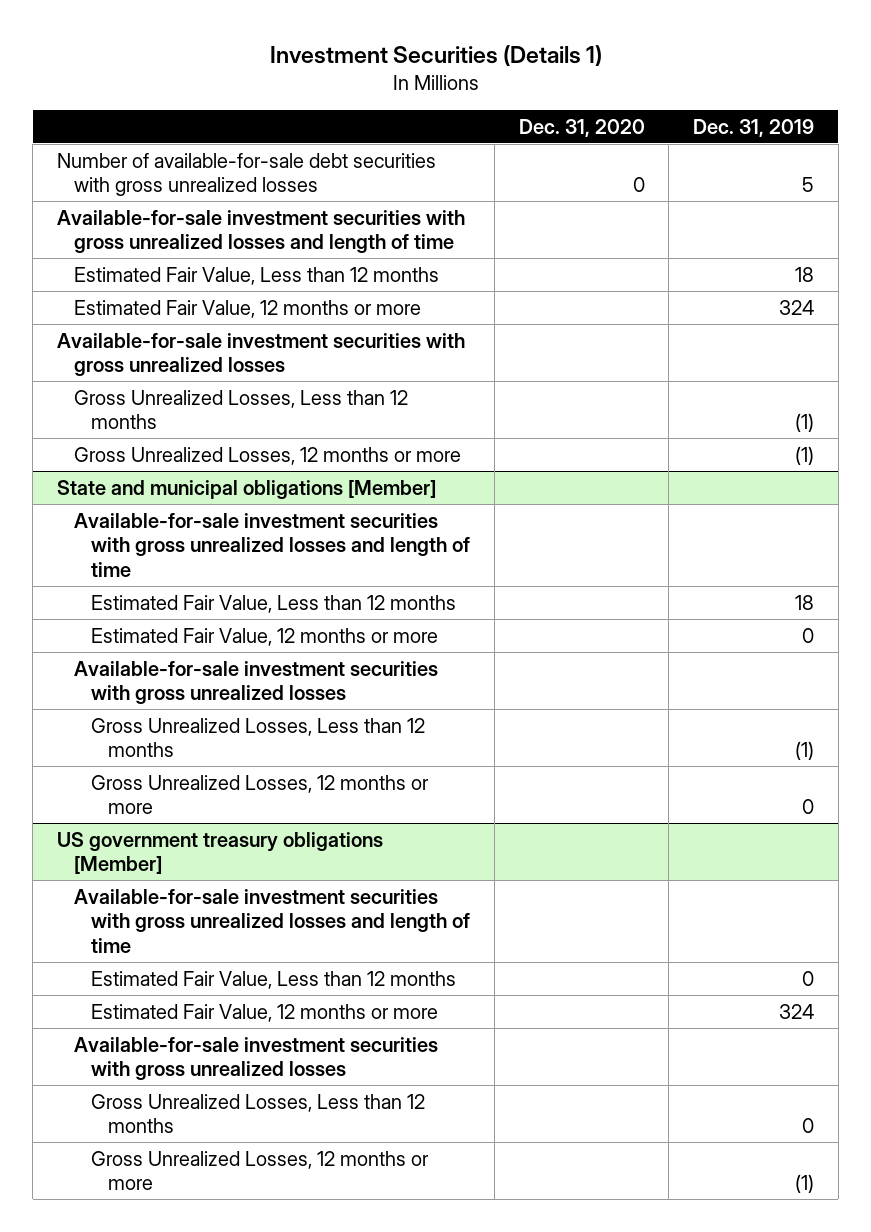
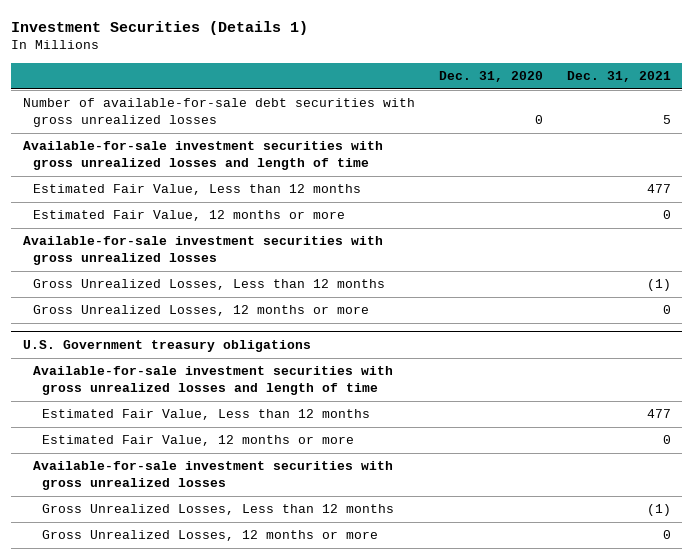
- | Dec. 31, 2020 | Dec. 31, 2019
+ | Dec. 31, 2020 | Dec. 31, 2021
- State and municipal obligations [Member]
- Available-for-sale investment securities with gross unrealized losses and length of time
- Estimated Fair Value, Less than 12 months | | 18
- Estimated Fair Value, 12 months or more | | 0
- Available-for-sale investment securities with gross unrealized losses
- Gross Unrealized Losses, Less than 12 months | | (1)
- Gross Unrealized Losses, 12 months or more | | 0
- US government treasury obligations [Member]
+ U.S. Government treasury obligations

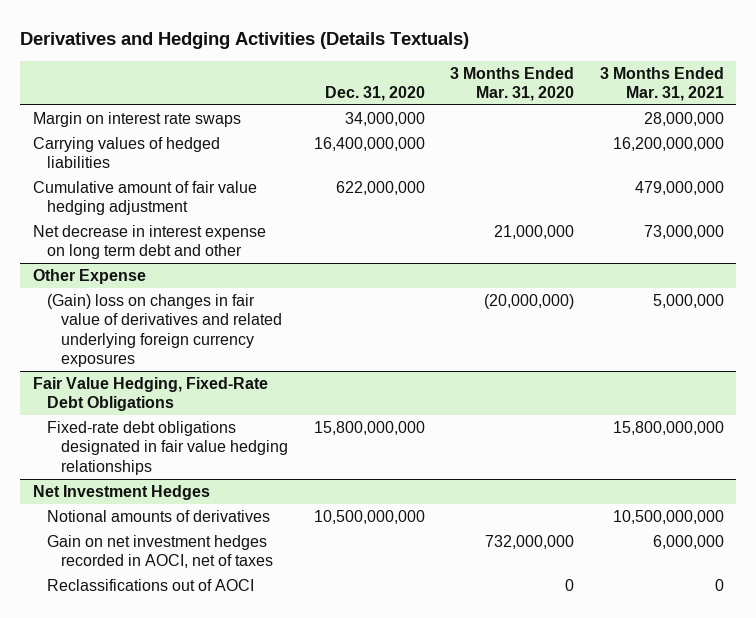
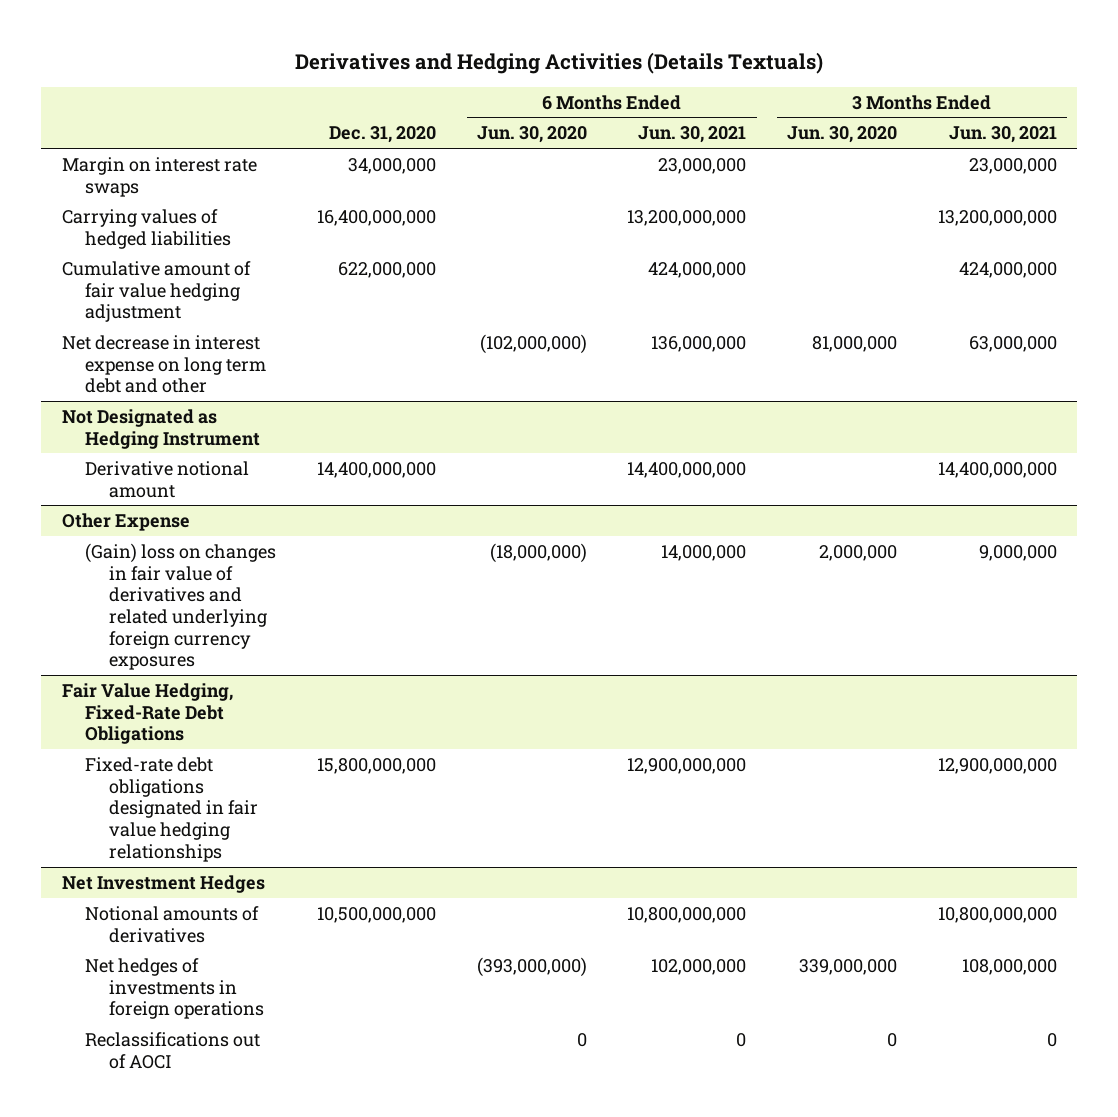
- | Dec. 31, 2020 | 3 Months Ended Mar. 31, 2020 | 3 Months Ended Mar. 31, 2021
+ | Dec. 31, 2020 | 6 Months Ended Jun. 30, 2020 | 6 Months Ended Jun. 30, 2021 | 3 Months Ended Jun. 30, 2020 | 3 Months Ended Jun. 30, 2021
+ Not Designated as Hedging Instrument
+ Derivative notional amount | 14,400,000,000 | | 14,400,000,000 | | 14,400,000,000
@ Net Investment Hedges
- Gain on net investment hedges recorded in AOCI, net of taxes | | 732,000,000 | 6,000,000
+ Net hedges of investments in foreign operations | | (393,000,000) | 102,000,000 | 339,000,000 | 108,000,000

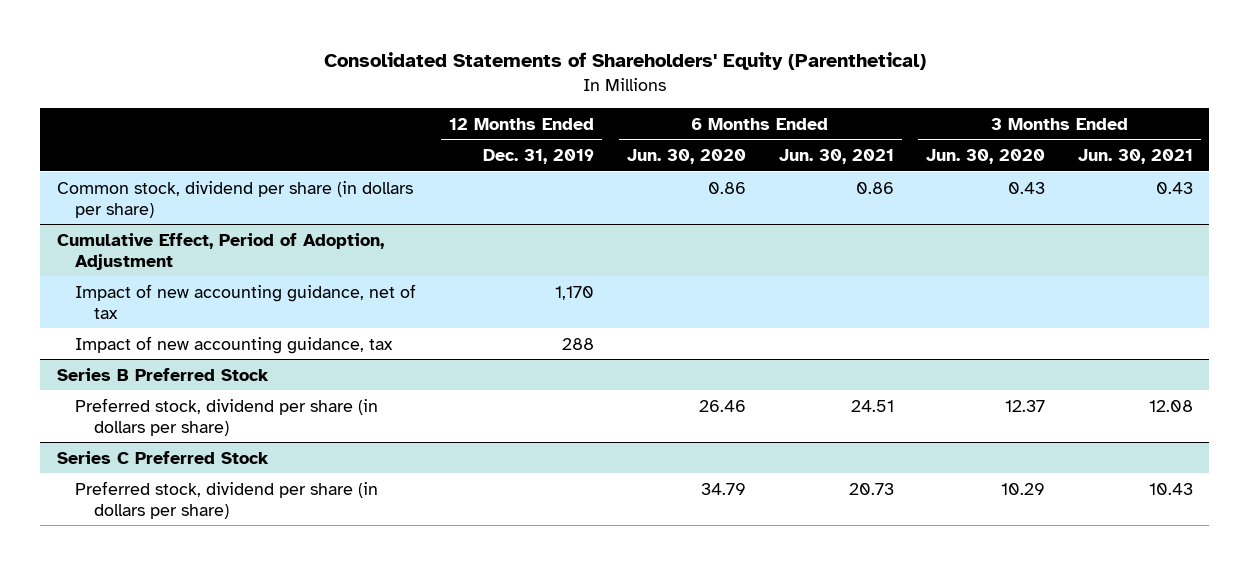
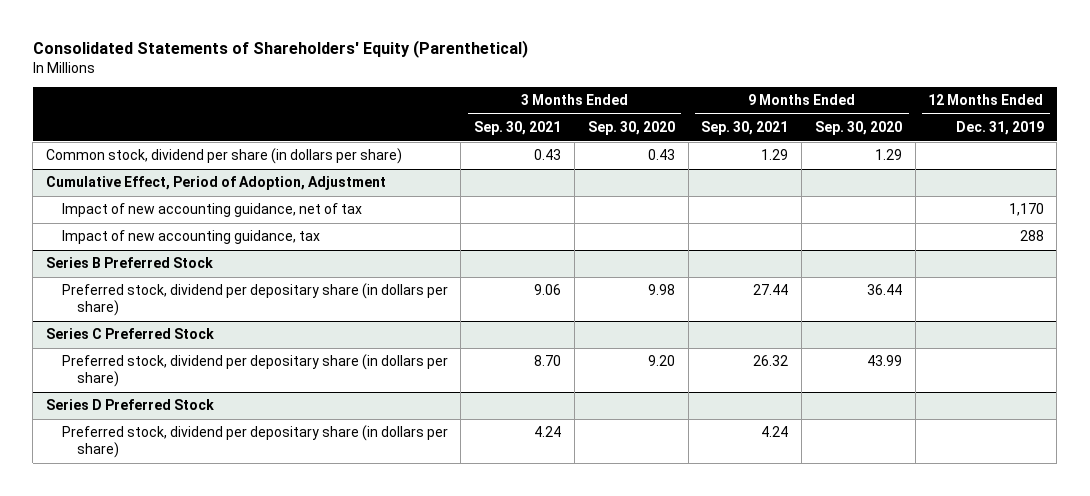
- | 12 Months Ended Dec. 31, 2019 | 6 Months Ended Jun. 30, 2020 | 6 Months Ended Jun. 30, 2021 | 3 Months Ended Jun. 30, 2020 | 3 Months Ended Jun. 30, 2021
+ | 3 Months Ended Sep. 30, 2021 | 3 Months Ended Sep. 30, 2020 | 9 Months Ended Sep. 30, 2021 | 9 Months Ended Sep. 30, 2020 | 12 Months Ended Dec. 31, 2019
@ Series B Preferred Stock
- Preferred stock, dividend per share (in dollars per share) | | 26.46 | 24.51 | 12.37 | 12.08
+ Preferred stock, dividend per depositary share (in dollars per share) | 9.06 | 9.98 | 27.44 | 36.44 |
@ Series C Preferred Stock
- Preferred stock, dividend per share (in dollars per share) | | 34.79 | 20.73 | 10.29 | 10.43
+ Preferred stock, dividend per depositary share (in dollars per share) | 8.70 | 9.20 | 26.32 | 43.99 |
+ Series D Preferred Stock
+ Preferred stock, dividend per depositary share (in dollars per share) | 4.24 | | 4.24 | |

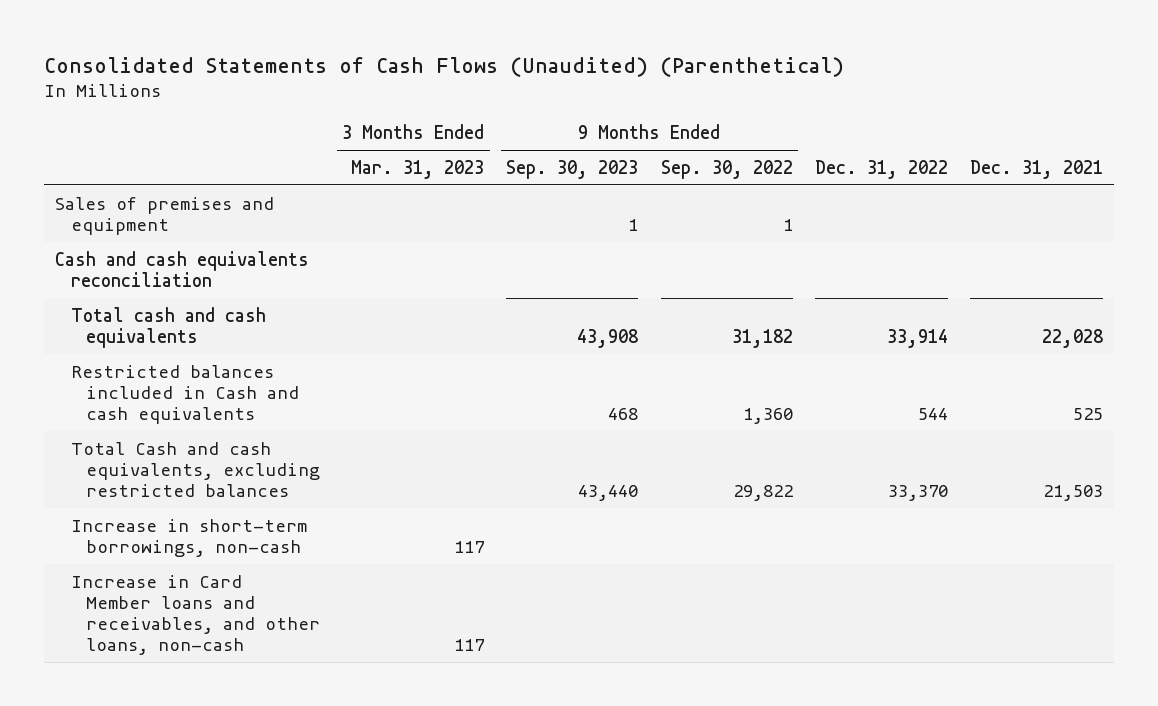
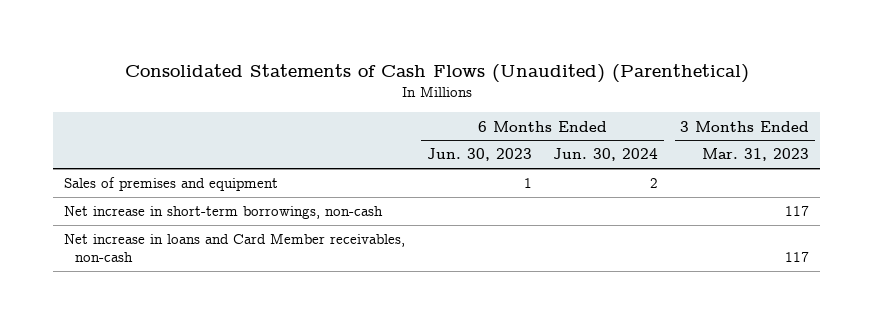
- | 3 Months Ended Mar. 31, 2023 | 9 Months Ended Sep. 30, 2023 | 9 Months Ended Sep. 30, 2022 | Dec. 31, 2022 | Dec. 31, 2021
+ | 6 Months Ended Jun. 30, 2023 | 6 Months Ended Jun. 30, 2024 | 3 Months Ended Mar. 31, 2023
- Cash and cash equivalents reconciliation
- Total cash and cash equivalents | | 43,908 | 31,182 | 33,914 | 22,028
- Restricted balances included in Cash and cash equivalents | | 468 | 1,360 | 544 | 525
- Total Cash and cash equivalents, excluding restricted balances | | 43,440 | 29,822 | 33,370 | 21,503
- Increase in short-term borrowings, non-cash | 117 | | | |
- Increase in Card Member loans and receivables, and other loans, non-cash | 117 | | | |
+ Net increase in short-term borrowings, non-cash | | | 117
+ Net increase in loans and Card Member receivables, non-cash | | | 117

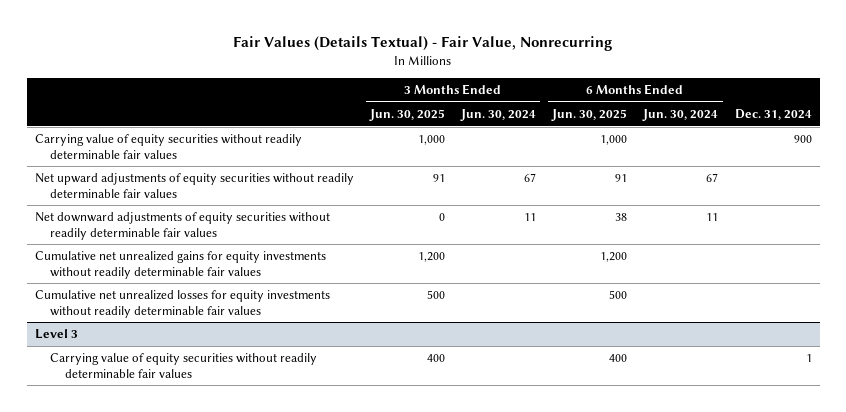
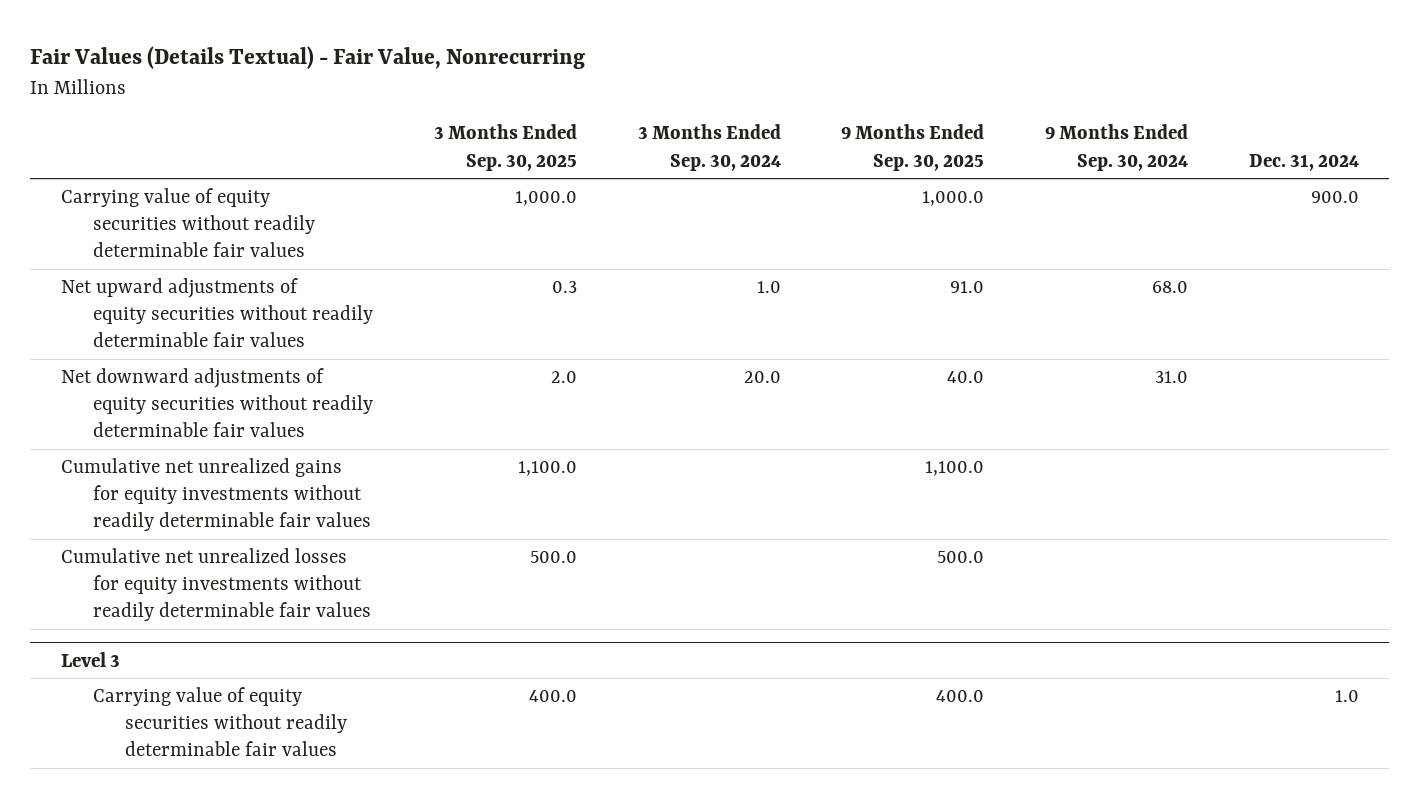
- | 3 Months Ended Jun. 30, 2025 | 3 Months Ended Jun. 30, 2024 | 6 Months Ended Jun. 30, 2025 | 6 Months Ended Jun. 30, 2024 | Dec. 31, 2024
+ | 3 Months Ended Sep. 30, 2025 | 3 Months Ended Sep. 30, 2024 | 9 Months Ended Sep. 30, 2025 | 9 Months Ended Sep. 30, 2024 | Dec. 31, 2024
- Carrying value of equity securities without readily determinable fair values | 1,000 | | 1,000 | | 900
+ Carrying value of equity securities without readily determinable fair values | 1,000.0 | | 1,000.0 | | 900.0
@ Level 3
- Carrying value of equity securities without readily determinable fair values | 400 | | 400 | | 1
+ Carrying value of equity securities without readily determinable fair values | 400.0 | | 400.0 | | 1.0

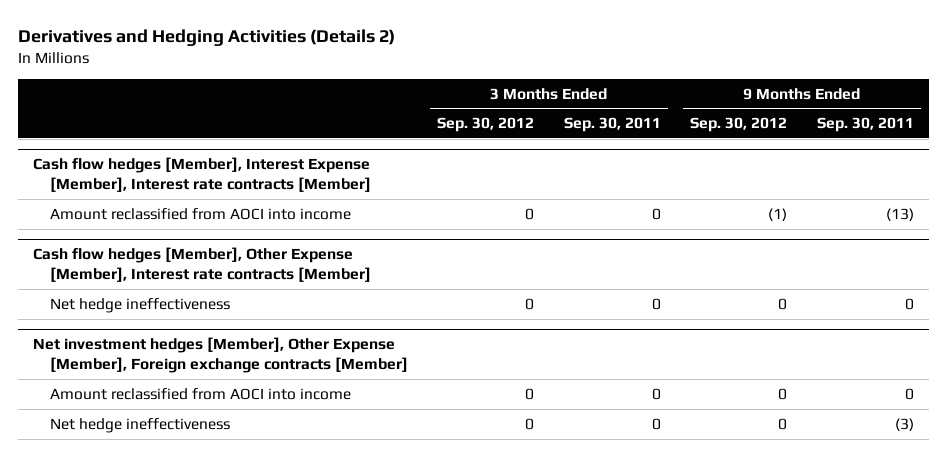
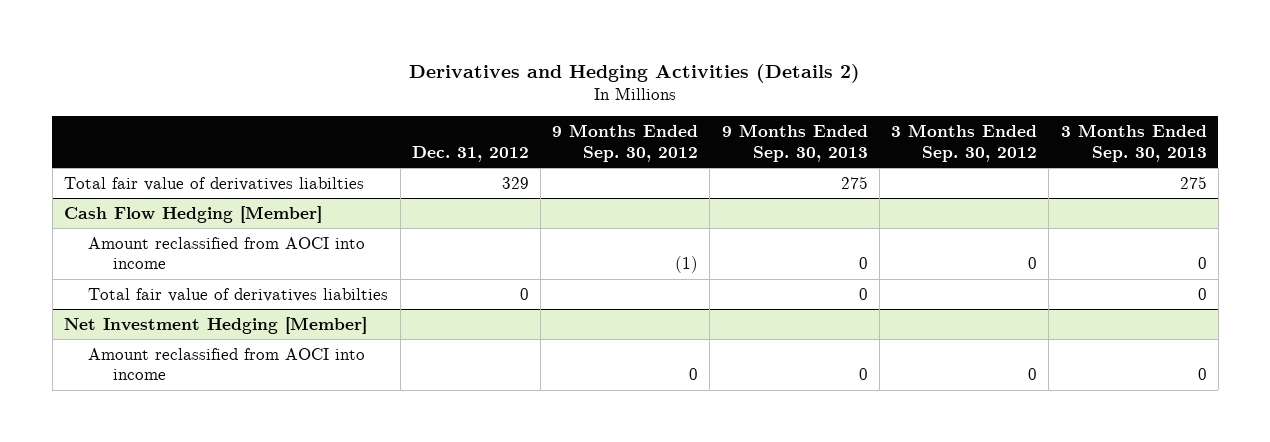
- | 3 Months Ended Sep. 30, 2012 | 3 Months Ended Sep. 30, 2011 | 9 Months Ended Sep. 30, 2012 | 9 Months Ended Sep. 30, 2011
+ | Dec. 31, 2012 | 9 Months Ended Sep. 30, 2012 | 9 Months Ended Sep. 30, 2013 | 3 Months Ended Sep. 30, 2012 | 3 Months Ended Sep. 30, 2013
- Cash flow hedges [Member], Interest Expense [Member], Interest rate contracts [Member]
+ Total fair value of derivatives liabilties | 329 | | 275 | | 275
+ Cash Flow Hedging [Member]
- Cash flow hedges [Member], Other Expense [Member], Interest rate contracts [Member]
- Net hedge ineffectiveness | 0 | 0 | 0 | 0
- Net investment hedges [Member], Other Expense [Member], Foreign exchange contracts [Member]
- Amount reclassified from AOCI into income | 0 | 0 | 0 | 0
- Net hedge ineffectiveness | 0 | 0 | 0 | (3)
+ Total fair value of derivatives liabilties | 0 | | 0 | | 0
+ Net Investment Hedging [Member]
+ Amount reclassified from AOCI into income | | 0 | 0 | 0 | 0

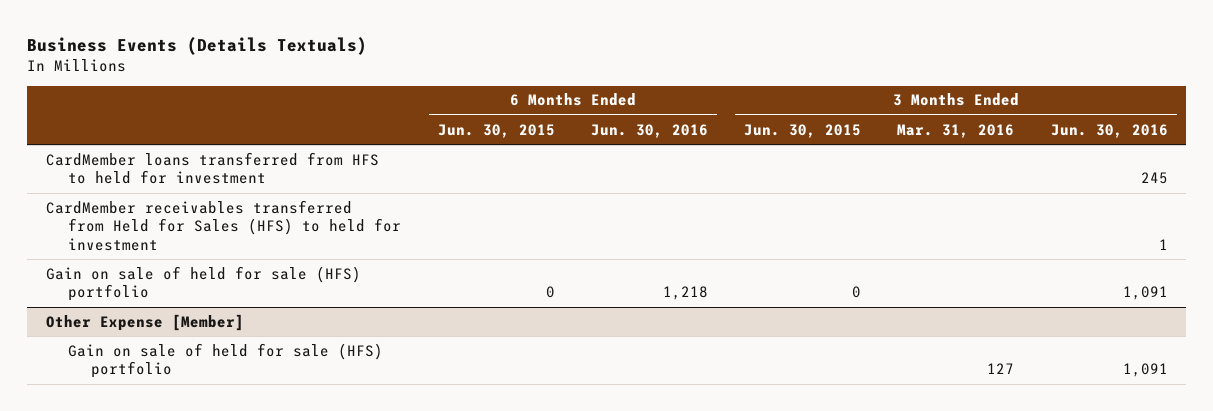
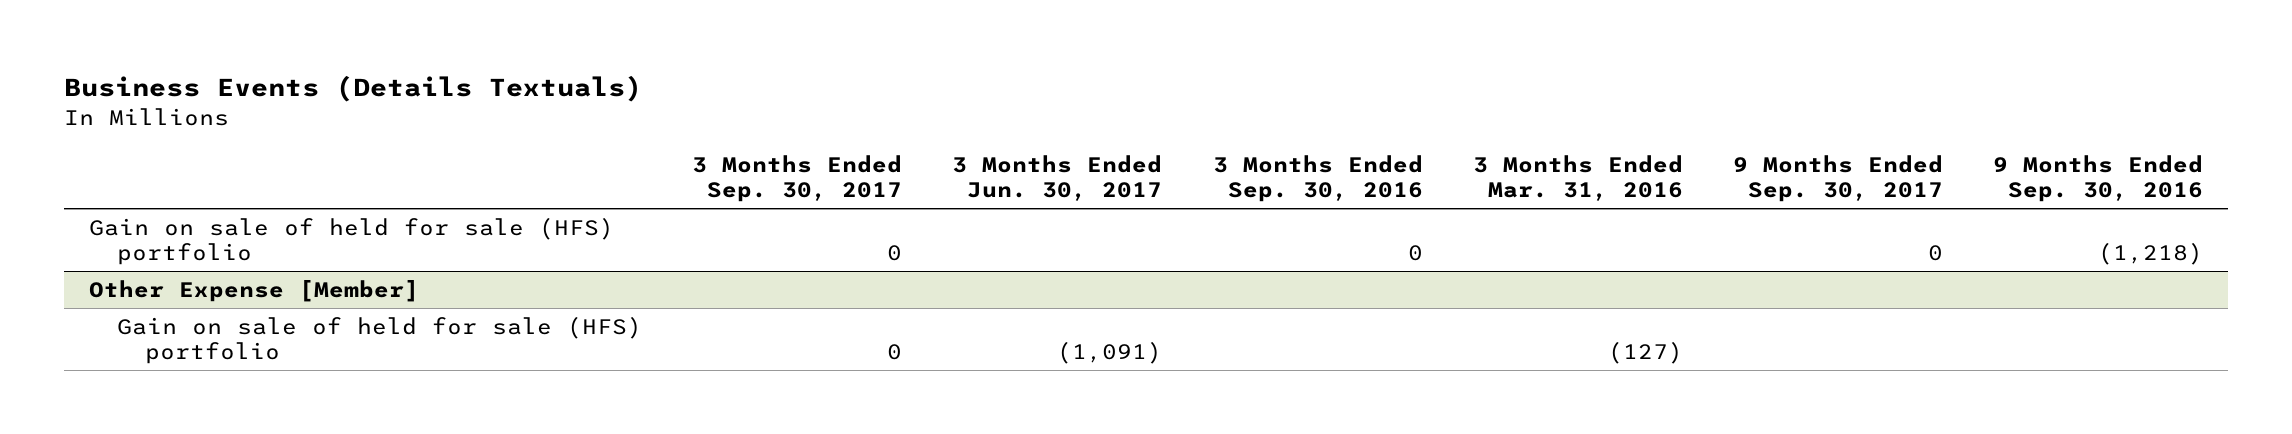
- | 6 Months Ended Jun. 30, 2015 | 6 Months Ended Jun. 30, 2016 | 3 Months Ended Jun. 30, 2015 | 3 Months Ended Mar. 31, 2016 | 3 Months Ended Jun. 30, 2016
+ | 3 Months Ended Sep. 30, 2017 | 3 Months Ended Jun. 30, 2017 | 3 Months Ended Sep. 30, 2016 | 3 Months Ended Mar. 31, 2016 | 9 Months Ended Sep. 30, 2017 | 9 Months Ended Sep. 30, 2016
- CardMember loans transferred from HFS to held for investment | | | | | 245
- CardMember receivables transferred from Held for Sales (HFS) to held for investment | | | | | 1
@ Other Expense [Member]
- Gain on sale of held for sale (HFS) portfolio | | | | 127 | 1,091
+ Gain on sale of held for sale (HFS) portfolio | 0 | (1,091) | | (127) | |

